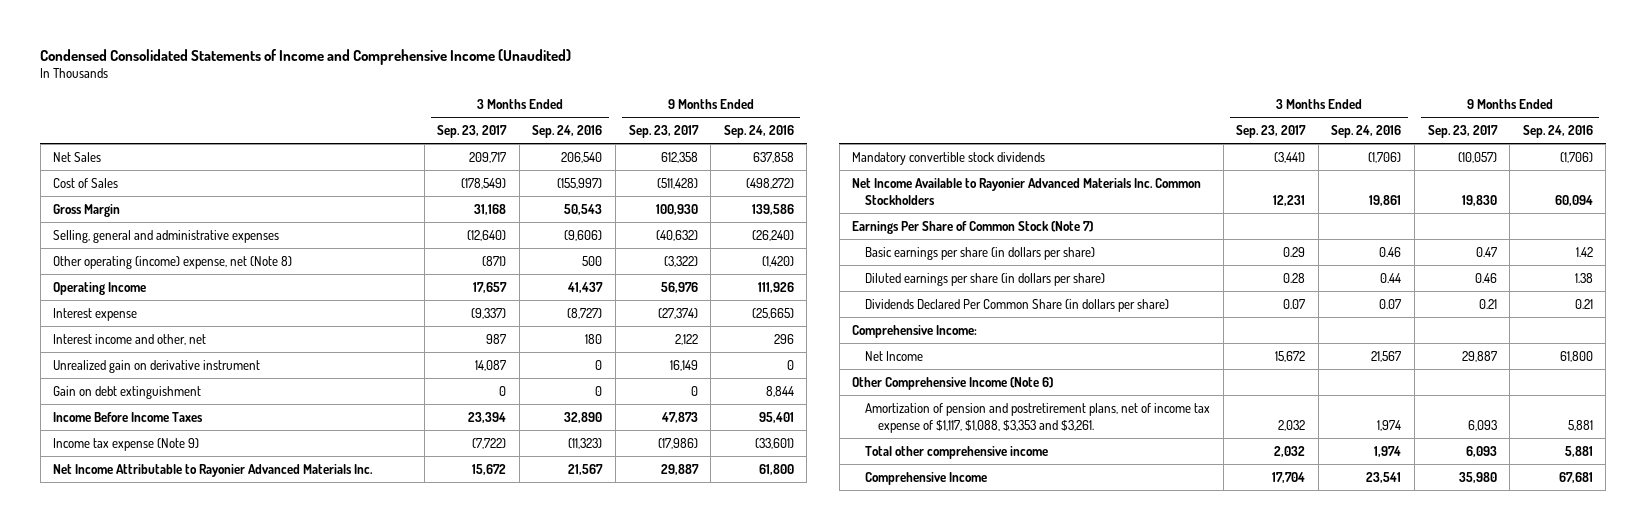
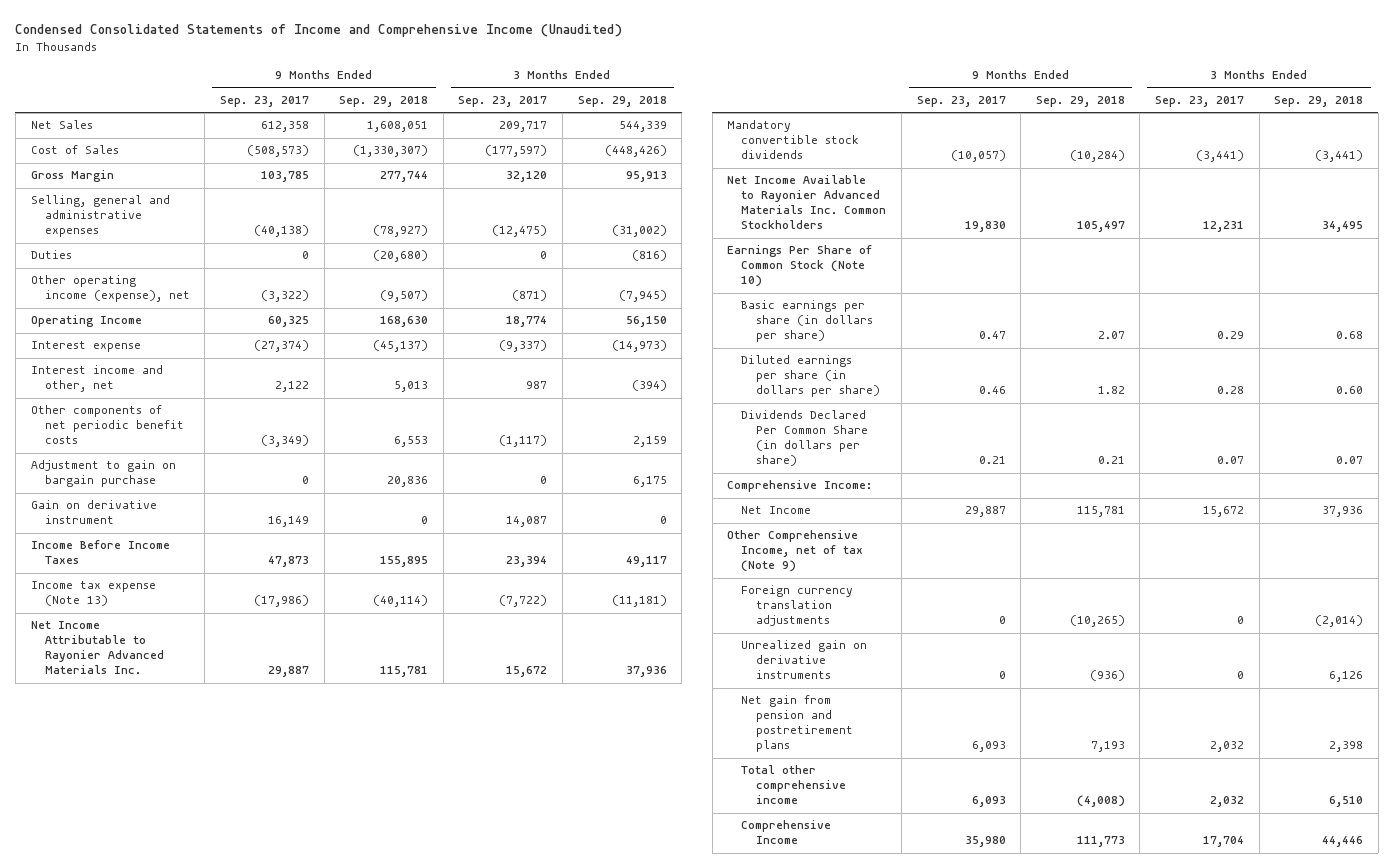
- | 3 Months Ended Sep. 23, 2017 | 3 Months Ended Sep. 24, 2016 | 9 Months Ended Sep. 23, 2017 | 9 Months Ended Sep. 24, 2016
+ | 9 Months Ended Sep. 23, 2017 | 9 Months Ended Sep. 29, 2018 | 3 Months Ended Sep. 23, 2017 | 3 Months Ended Sep. 29, 2018
- Cost of Sales | (178,549) | (155,997) | (511,428) | (498,272)
- Gross Margin | 31,168 | 50,543 | 100,930 | 139,586
- Selling, general and administrative expenses | (12,640) | (9,606) | (40,632) | (26,240)
- Other operating (income) expense, net (Note 8) | (871) | 500 | (3,322) | (1,420)
- Operating Income | 17,657 | 41,437 | 56,976 | 111,926
+ Cost of Sales | (508,573) | (1,330,307) | (177,597) | (448,426)
+ Gross Margin | 103,785 | 277,744 | 32,120 | 95,913
+ Selling, general and administrative expenses | (40,138) | (78,927) | (12,475) | (31,002)
+ Duties | 0 | (20,680) | 0 | (816)
+ Other operating income (expense), net | (3,322) | (9,507) | (871) | (7,945)
+ Operating Income | 60,325 | 168,630 | 18,774 | 56,150
- Unrealized gain on derivative instrument | 14,087 | 0 | 16,149 | 0
- Gain on debt extinguishment | 0 | 0 | 0 | 8,844
+ Other components of net periodic benefit costs | (3,349) | 6,553 | (1,117) | 2,159
+ Adjustment to gain on bargain purchase | 0 | 20,836 | 0 | 6,175
+ Gain on derivative instrument | 16,149 | 0 | 14,087 | 0
- Income tax expense (Note 9) | (7,722) | (11,323) | (17,986) | (33,601)
+ Income tax expense (Note 13) | (17,986) | (40,114) | (7,722) | (11,181)
- Earnings Per Share of Common Stock (Note 7)
+ Earnings Per Share of Common Stock (Note 10)
- Other Comprehensive Income (Note 6)
- Amortization of pension and postretirement plans, net of income tax expense of $1,117, $1,088, $3,353 and $3,261. | 2,032 | 1,974 | 6,093 | 5,881
+ Other Comprehensive Income, net of tax (Note 9)
+ Foreign currency translation adjustments | 0 | (10,265) | 0 | (2,014)
+ Unrealized gain on derivative instruments | 0 | (936) | 0 | 6,126
+ Net gain from pension and postretirement plans | 6,093 | 7,193 | 2,032 | 2,398

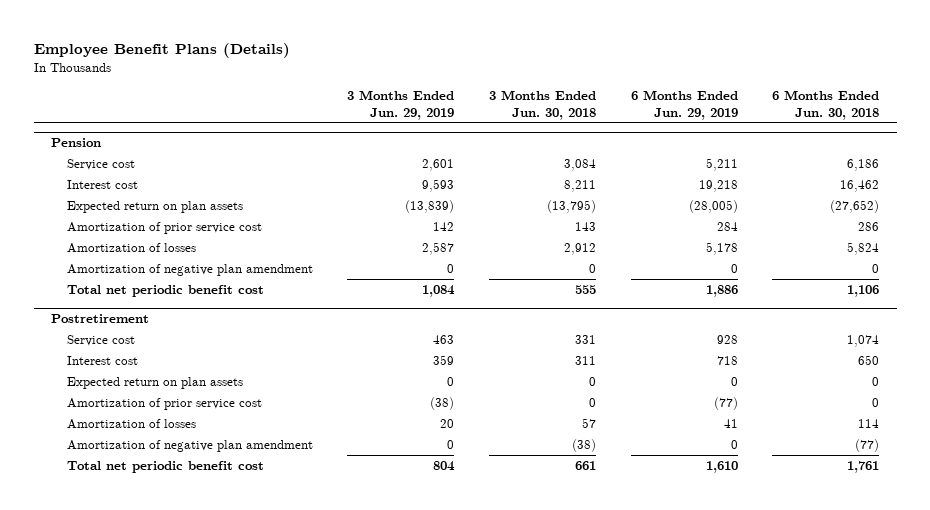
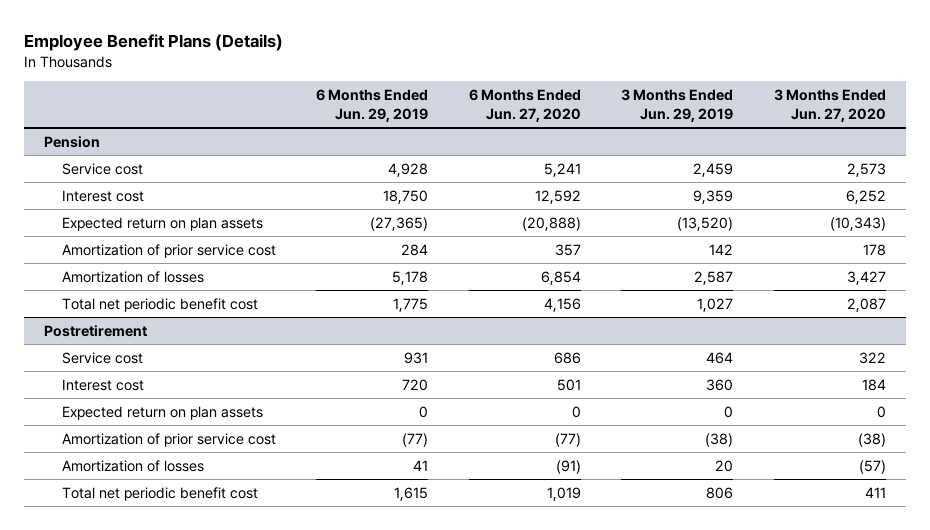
- | 3 Months Ended Jun. 29, 2019 | 3 Months Ended Jun. 30, 2018 | 6 Months Ended Jun. 29, 2019 | 6 Months Ended Jun. 30, 2018
+ | 6 Months Ended Jun. 29, 2019 | 6 Months Ended Jun. 27, 2020 | 3 Months Ended Jun. 29, 2019 | 3 Months Ended Jun. 27, 2020
@ Pension
- Service cost | 2,601 | 3,084 | 5,211 | 6,186
- Interest cost | 9,593 | 8,211 | 19,218 | 16,462
- Expected return on plan assets | (13,839) | (13,795) | (28,005) | (27,652)
+ Service cost | 4,928 | 5,241 | 2,459 | 2,573
+ Interest cost | 18,750 | 12,592 | 9,359 | 6,252
+ Expected return on plan assets | (27,365) | (20,888) | (13,520) | (10,343)
- Amortization of negative plan amendment | 0 | 0 | 0 | 0
- Total net periodic benefit cost | 1,084 | 555 | 1,886 | 1,106
+ Total net periodic benefit cost | 1,775 | 4,156 | 1,027 | 2,087
@ Postretirement
- Service cost | 463 | 331 | 928 | 1,074
- Interest cost | 359 | 311 | 718 | 650
+ Service cost | 931 | 686 | 464 | 322
+ Interest cost | 720 | 501 | 360 | 184
- Amortization of negative plan amendment | 0 | (38) | 0 | (77)
- Total net periodic benefit cost | 804 | 661 | 1,610 | 1,761
+ Total net periodic benefit cost | 1,615 | 1,019 | 806 | 411

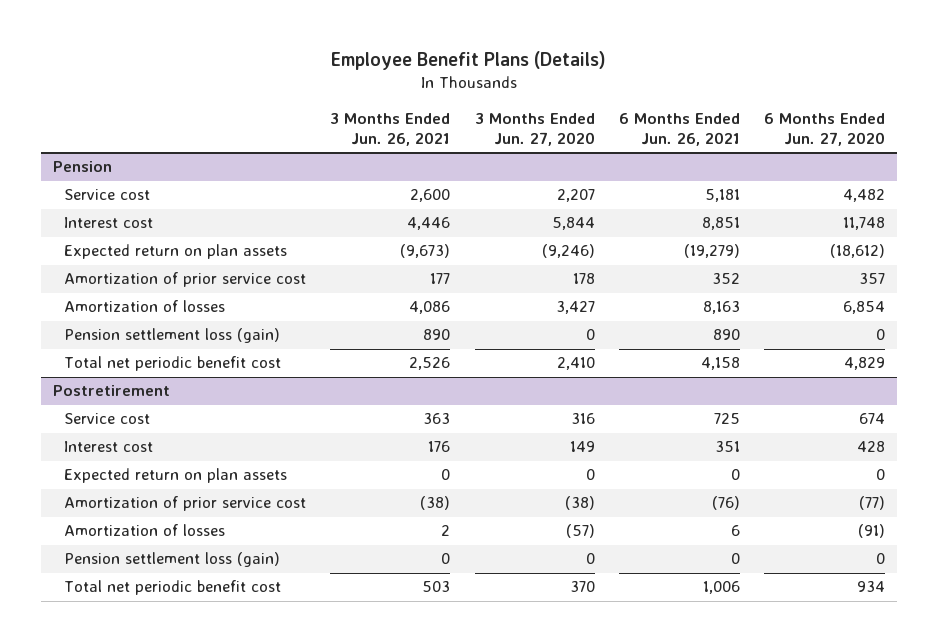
- | 6 Months Ended Jun. 29, 2019 | 6 Months Ended Jun. 27, 2020 | 3 Months Ended Jun. 29, 2019 | 3 Months Ended Jun. 27, 2020
+ | 3 Months Ended Jun. 26, 2021 | 3 Months Ended Jun. 27, 2020 | 6 Months Ended Jun. 26, 2021 | 6 Months Ended Jun. 27, 2020
@ Pension
- Service cost | 4,928 | 5,241 | 2,459 | 2,573
- Interest cost | 18,750 | 12,592 | 9,359 | 6,252
- Expected return on plan assets | (27,365) | (20,888) | (13,520) | (10,343)
+ Service cost | 2,600 | 2,207 | 5,181 | 4,482
+ Interest cost | 4,446 | 5,844 | 8,851 | 11,748
+ Expected return on plan assets | (9,673) | (9,246) | (19,279) | (18,612)
- Total net periodic benefit cost | 1,775 | 4,156 | 1,027 | 2,087
+ Pension settlement loss (gain) | 890 | 0 | 890 | 0
+ Total net periodic benefit cost | 2,526 | 2,410 | 4,158 | 4,829
@ Postretirement
- Service cost | 931 | 686 | 464 | 322
- Interest cost | 720 | 501 | 360 | 184
+ Service cost | 363 | 316 | 725 | 674
+ Interest cost | 176 | 149 | 351 | 428
- Total net periodic benefit cost | 1,615 | 1,019 | 806 | 411
+ Pension settlement loss (gain) | 0 | 0 | 0 | 0
+ Total net periodic benefit cost | 503 | 370 | 1,006 | 934

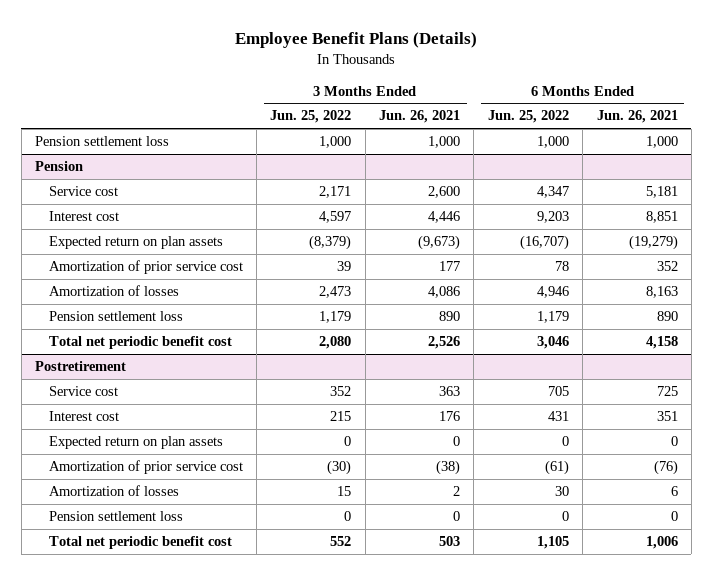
- | 3 Months Ended Jun. 26, 2021 | 3 Months Ended Jun. 27, 2020 | 6 Months Ended Jun. 26, 2021 | 6 Months Ended Jun. 27, 2020
+ | 3 Months Ended Jun. 25, 2022 | 3 Months Ended Jun. 26, 2021 | 6 Months Ended Jun. 25, 2022 | 6 Months Ended Jun. 26, 2021
+ Pension settlement loss | 1,000 | 1,000 | 1,000 | 1,000
@ Pension
- Pension settlement loss (gain) | 890 | 0 | 890 | 0
+ Pension settlement loss | 1,179 | 890 | 1,179 | 890
@ Postretirement
- Pension settlement loss (gain) | 0 | 0 | 0 | 0
+ Pension settlement loss | 0 | 0 | 0 | 0

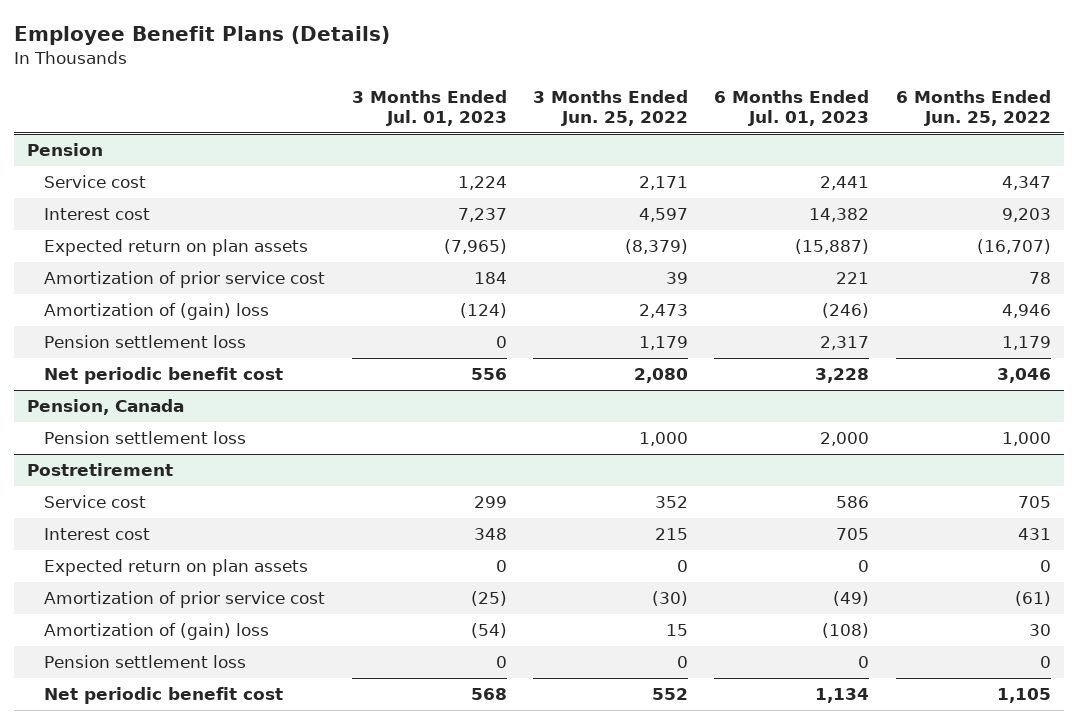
- | 3 Months Ended Jun. 25, 2022 | 3 Months Ended Jun. 26, 2021 | 6 Months Ended Jun. 25, 2022 | 6 Months Ended Jun. 26, 2021
+ | 3 Months Ended Jul. 01, 2023 | 3 Months Ended Jun. 25, 2022 | 6 Months Ended Jul. 01, 2023 | 6 Months Ended Jun. 25, 2022
- Pension settlement loss | 1,000 | 1,000 | 1,000 | 1,000
@ Pension
- Amortization of losses | 2,473 | 4,086 | 4,946 | 8,163
+ Amortization of (gain) loss | (124) | 2,473 | (246) | 4,946
- Total net periodic benefit cost | 2,080 | 2,526 | 3,046 | 4,158
+ Net periodic benefit cost | 556 | 2,080 | 3,228 | 3,046
+ Pension, Canada
+ Pension settlement loss | | 1,000 | 2,000 | 1,000
@ Postretirement
- Amortization of losses | 15 | 2 | 30 | 6
+ Amortization of (gain) loss | (54) | 15 | (108) | 30
- Total net periodic benefit cost | 552 | 503 | 1,105 | 1,006
+ Net periodic benefit cost | 568 | 552 | 1,134 | 1,105

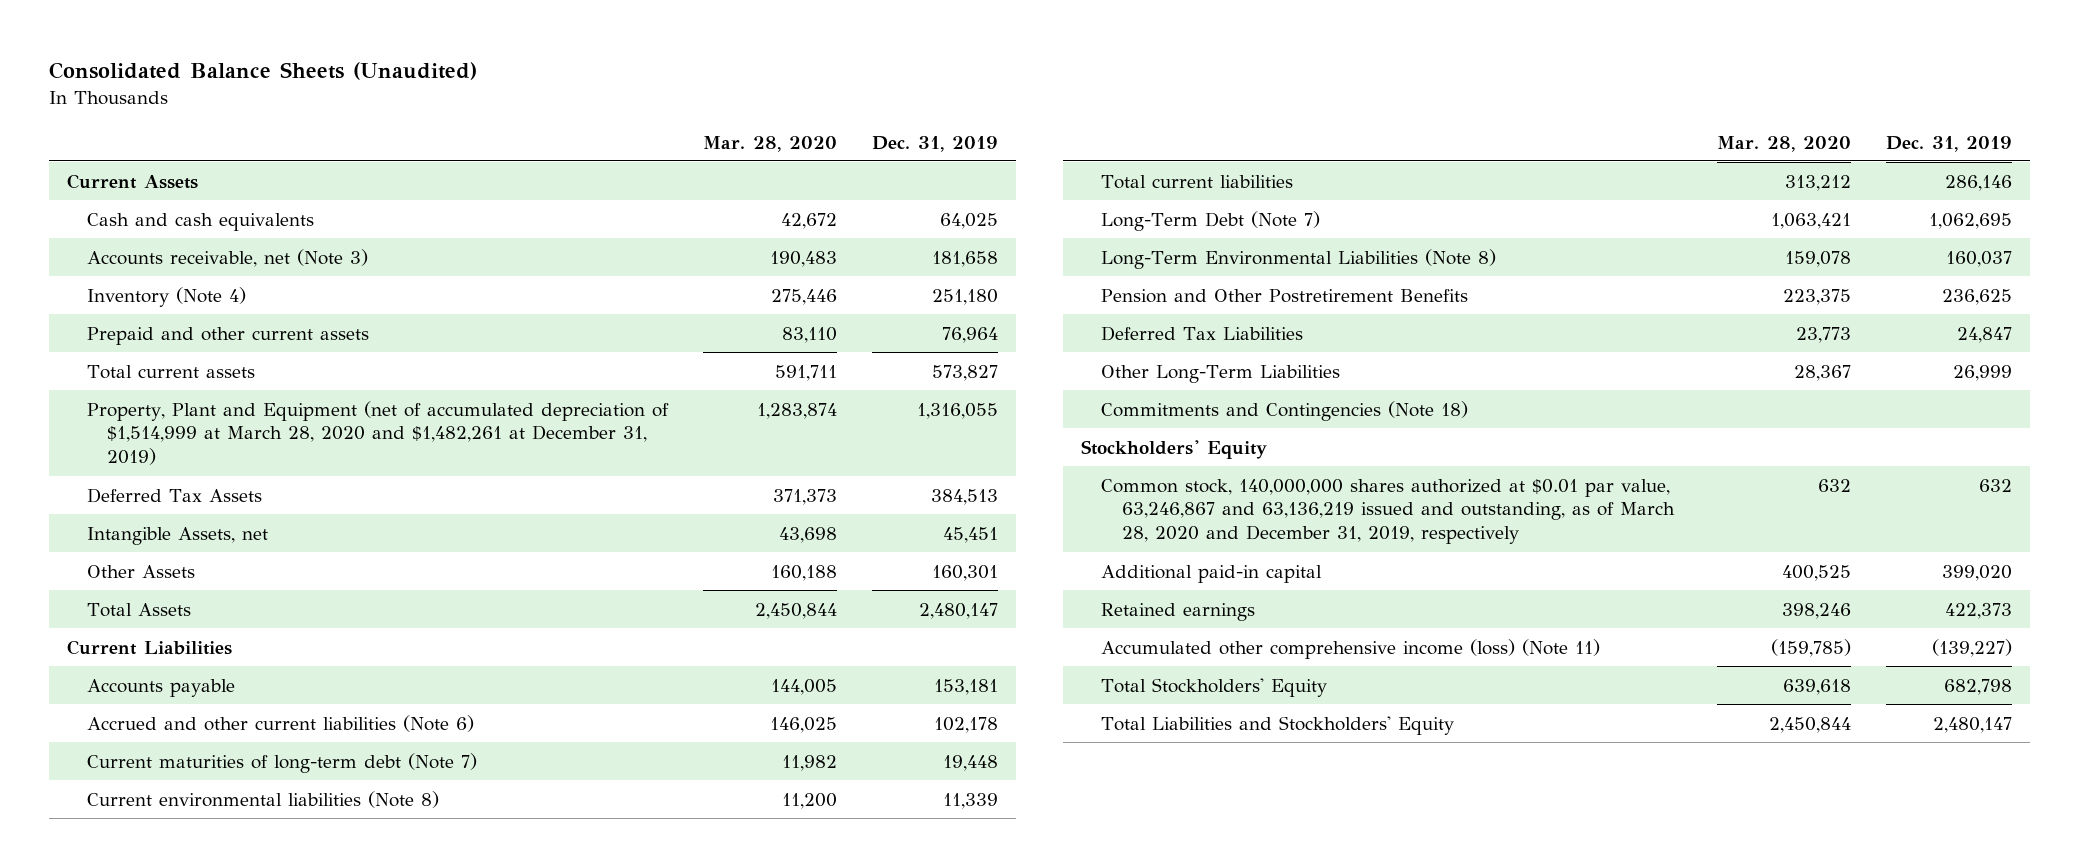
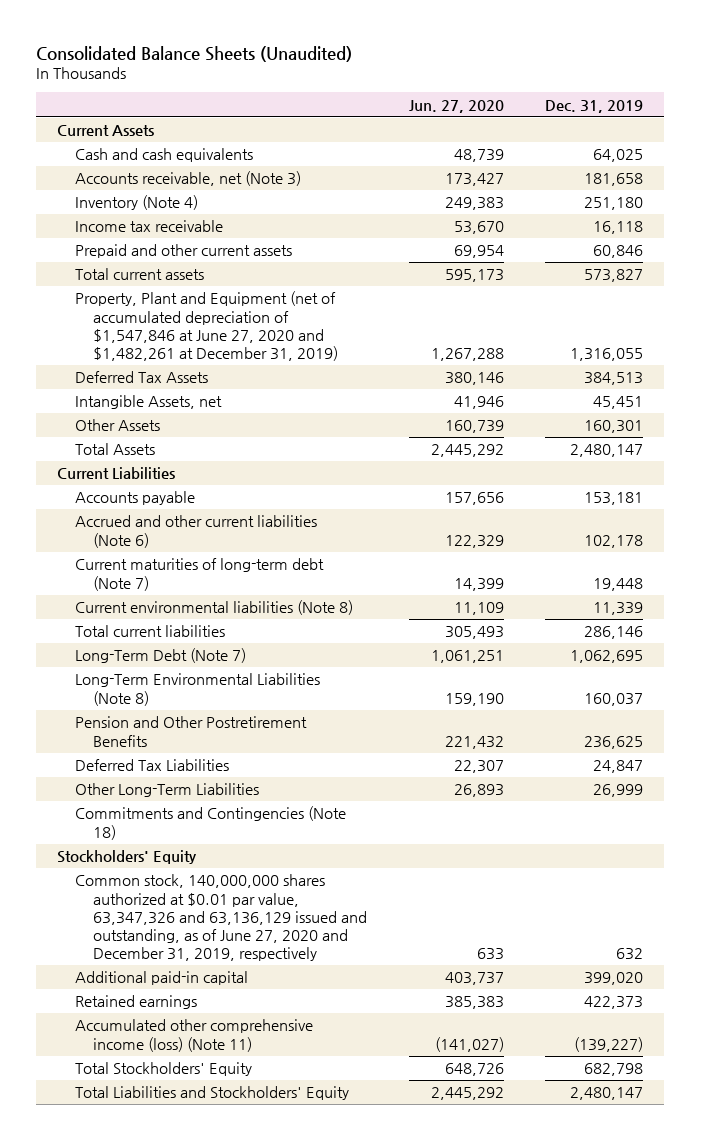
- | Mar. 28, 2020 | Dec. 31, 2019
+ | Jun. 27, 2020 | Dec. 31, 2019
- Prepaid and other current assets | 83,110 | 76,964
+ Income tax receivable | 53,670 | 16,118
+ Prepaid and other current assets | 69,954 | 60,846
- Property, Plant and Equipment (net of accumulated depreciation of $1,514,999 at March 28, 2020 and $1,482,261 at December 31, 2019) | 1,283,874 | 1,316,055
+ Property, Plant and Equipment (net of accumulated depreciation of $1,547,846 at June 27, 2020 and $1,482,261 at December 31, 2019) | 1,267,288 | 1,316,055
- Common stock, 140,000,000 shares authorized at $0.01 par value, 63,246,867 and 63,136,219 issued and outstanding, as of March 28, 2020 and December 31, 2019, respectively | 632 | 632
+ Common stock, 140,000,000 shares authorized at $0.01 par value, 63,347,326 and 63,136,129 issued and outstanding, as of June 27, 2020 and December 31, 2019, respectively | 633 | 632

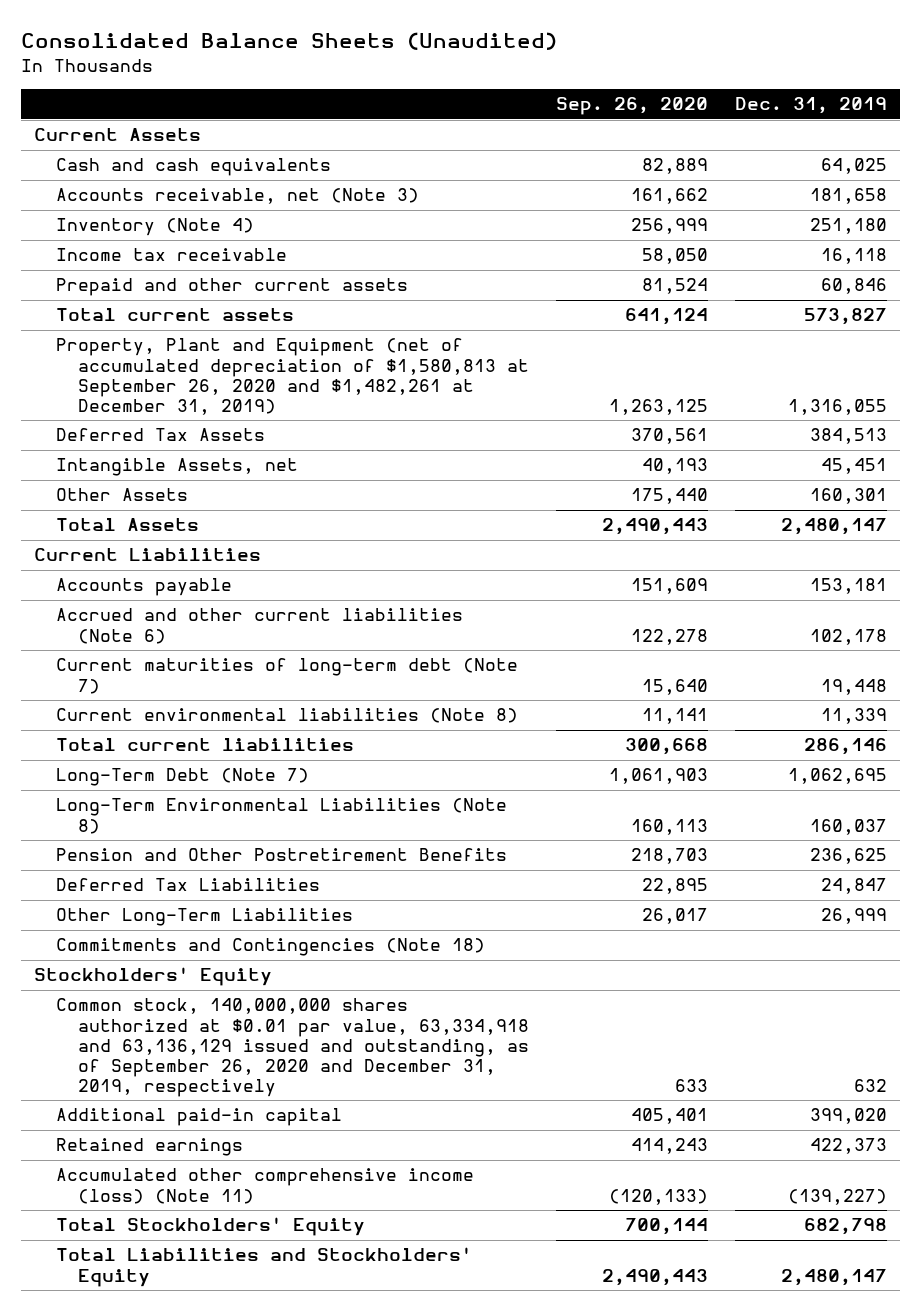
- | Jun. 27, 2020 | Dec. 31, 2019
+ | Sep. 26, 2020 | Dec. 31, 2019
- Property, Plant and Equipment (net of accumulated depreciation of $1,547,846 at June 27, 2020 and $1,482,261 at December 31, 2019) | 1,267,288 | 1,316,055
+ Property, Plant and Equipment (net of accumulated depreciation of $1,580,813 at September 26, 2020 and $1,482,261 at December 31, 2019) | 1,263,125 | 1,316,055
- Common stock, 140,000,000 shares authorized at $0.01 par value, 63,347,326 and 63,136,129 issued and outstanding, as of June 27, 2020 and December 31, 2019, respectively | 633 | 632
+ Common stock, 140,000,000 shares authorized at $0.01 par value, 63,334,918 and 63,136,129 issued and outstanding, as of September 26, 2020 and December 31, 2019, respectively | 633 | 632

